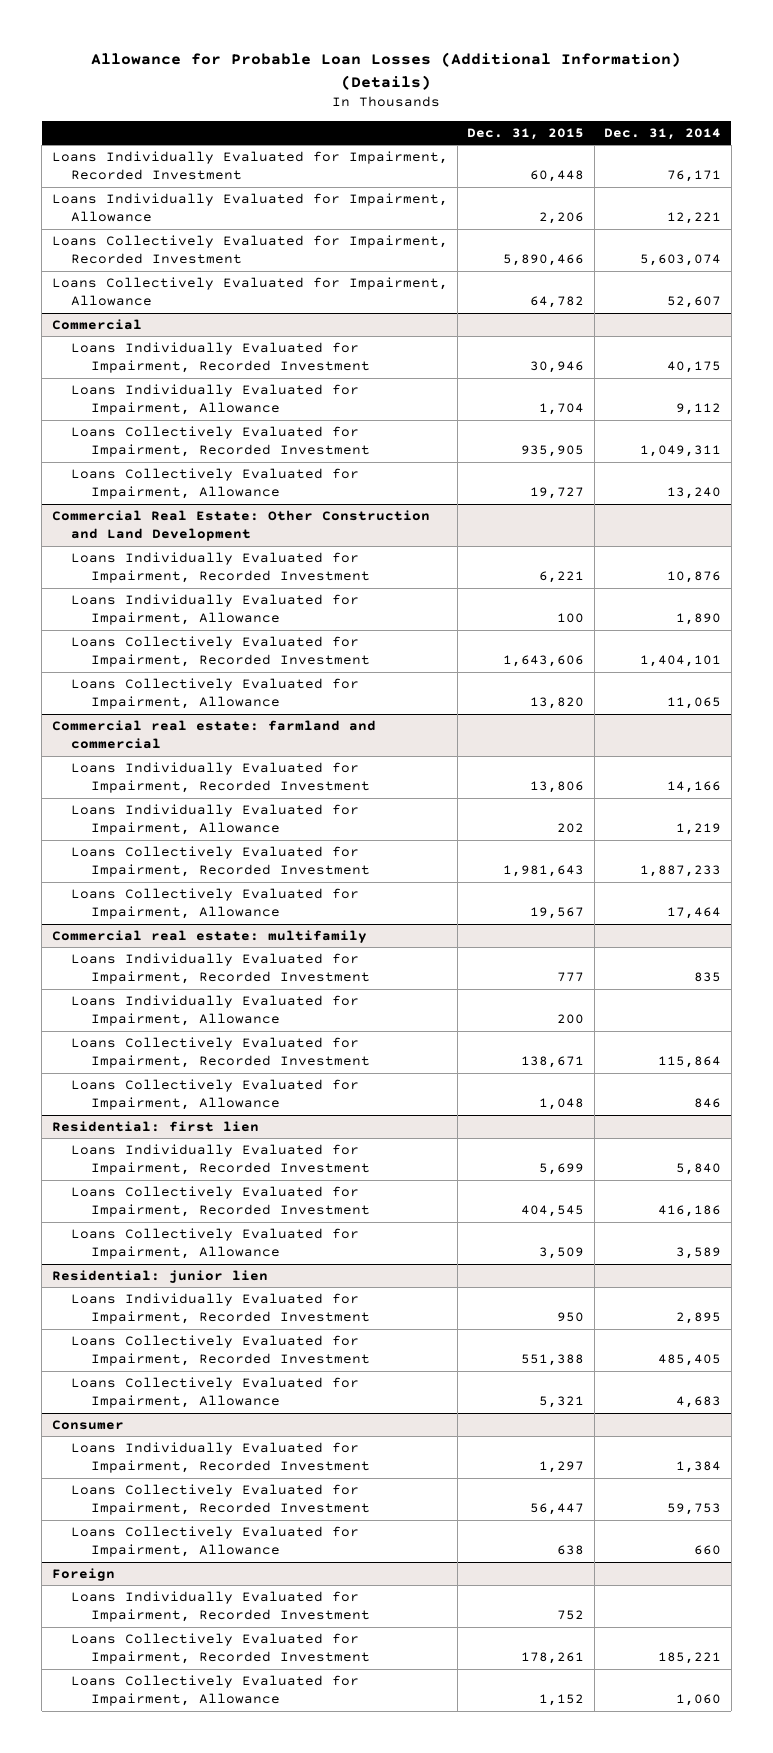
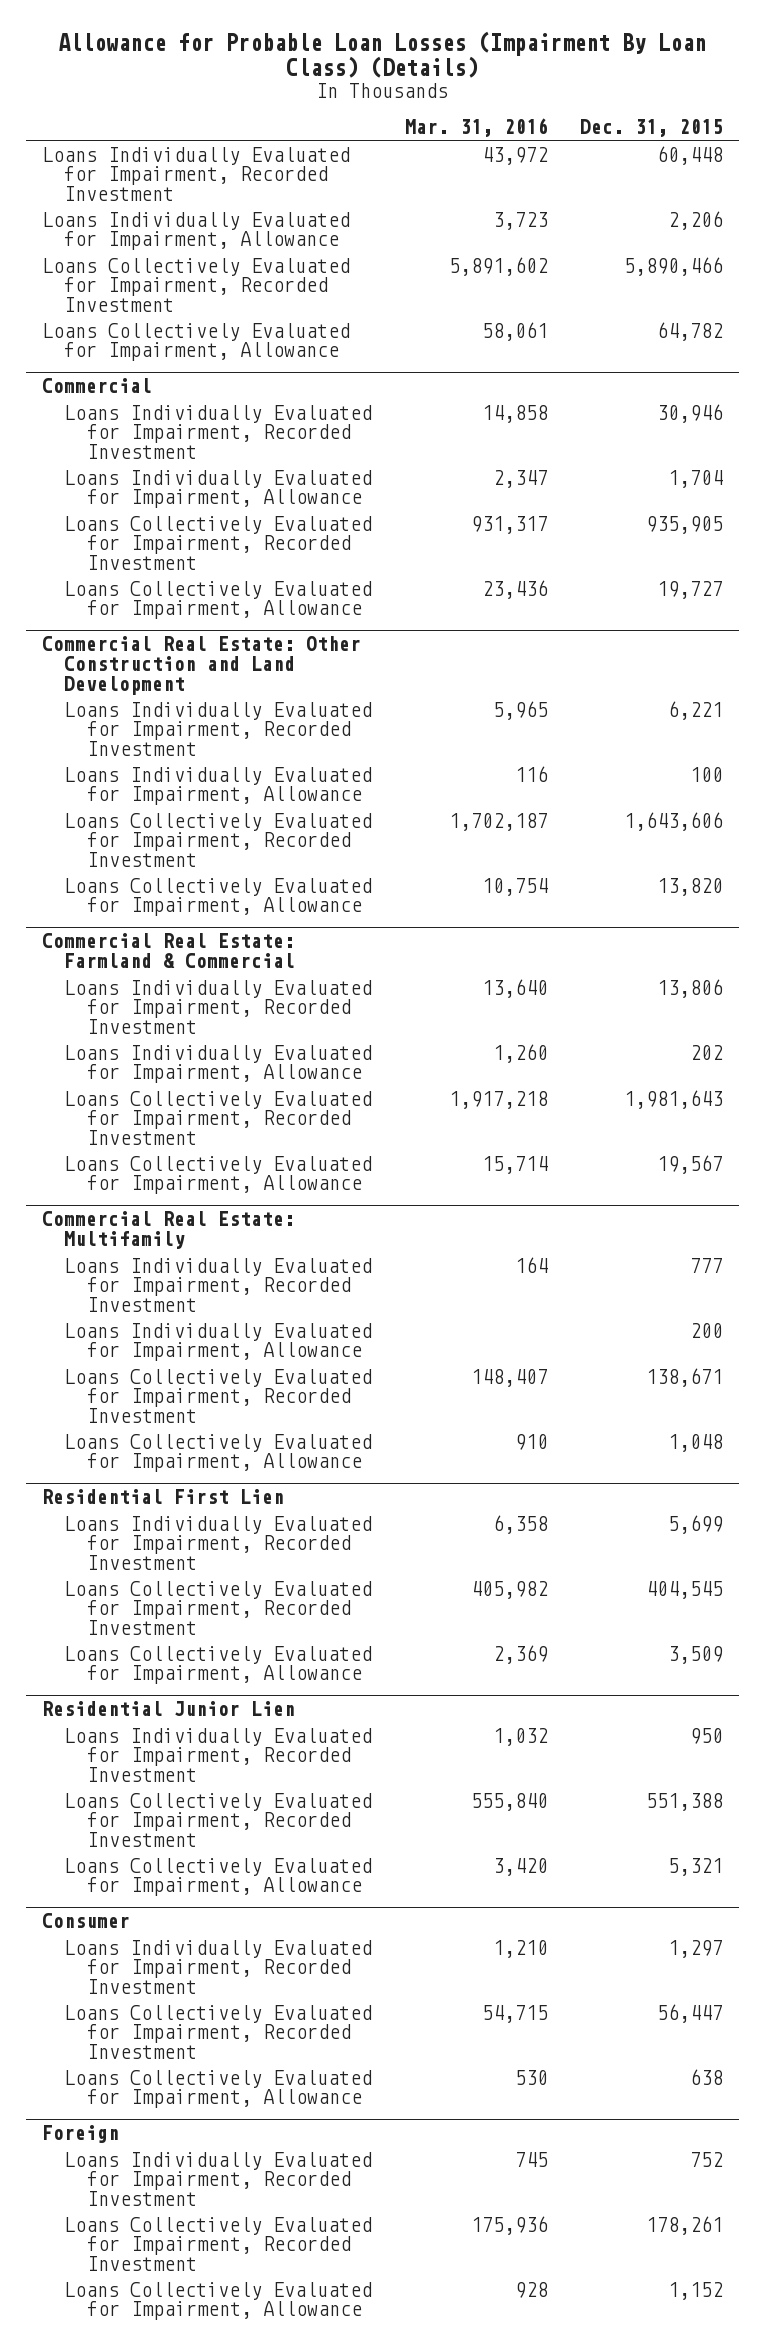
- Allowance for Probable Loan Losses (Additional Information) (Details)
+ Allowance for Probable Loan Losses (Impairment By Loan Class) (Details)
- | Dec. 31, 2015 | Dec. 31, 2014
+ | Mar. 31, 2016 | Dec. 31, 2015
- Commercial real estate: farmland and commercial
+ Commercial Real Estate: Farmland & Commercial
- Commercial real estate: multifamily
+ Commercial Real Estate: Multifamily
- Residential: first lien
+ Residential First Lien
- Residential: junior lien
+ Residential Junior Lien

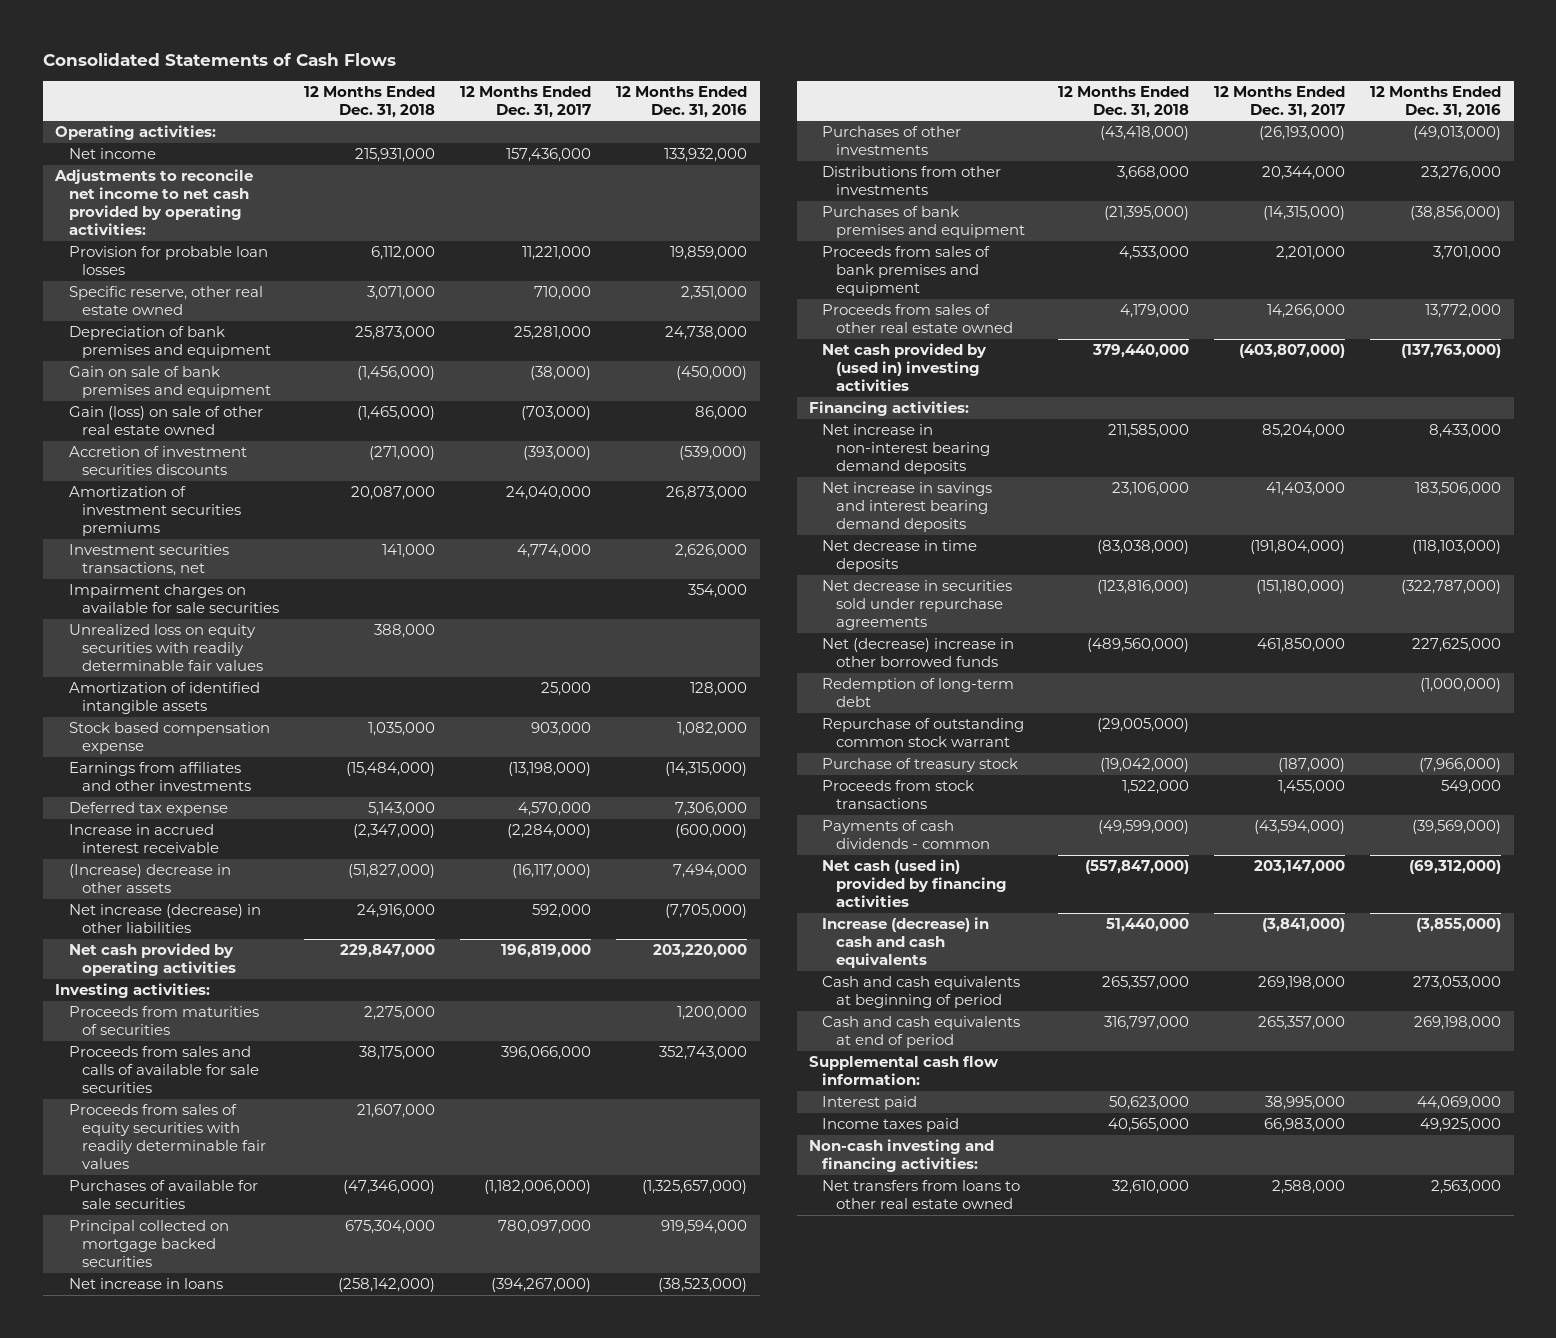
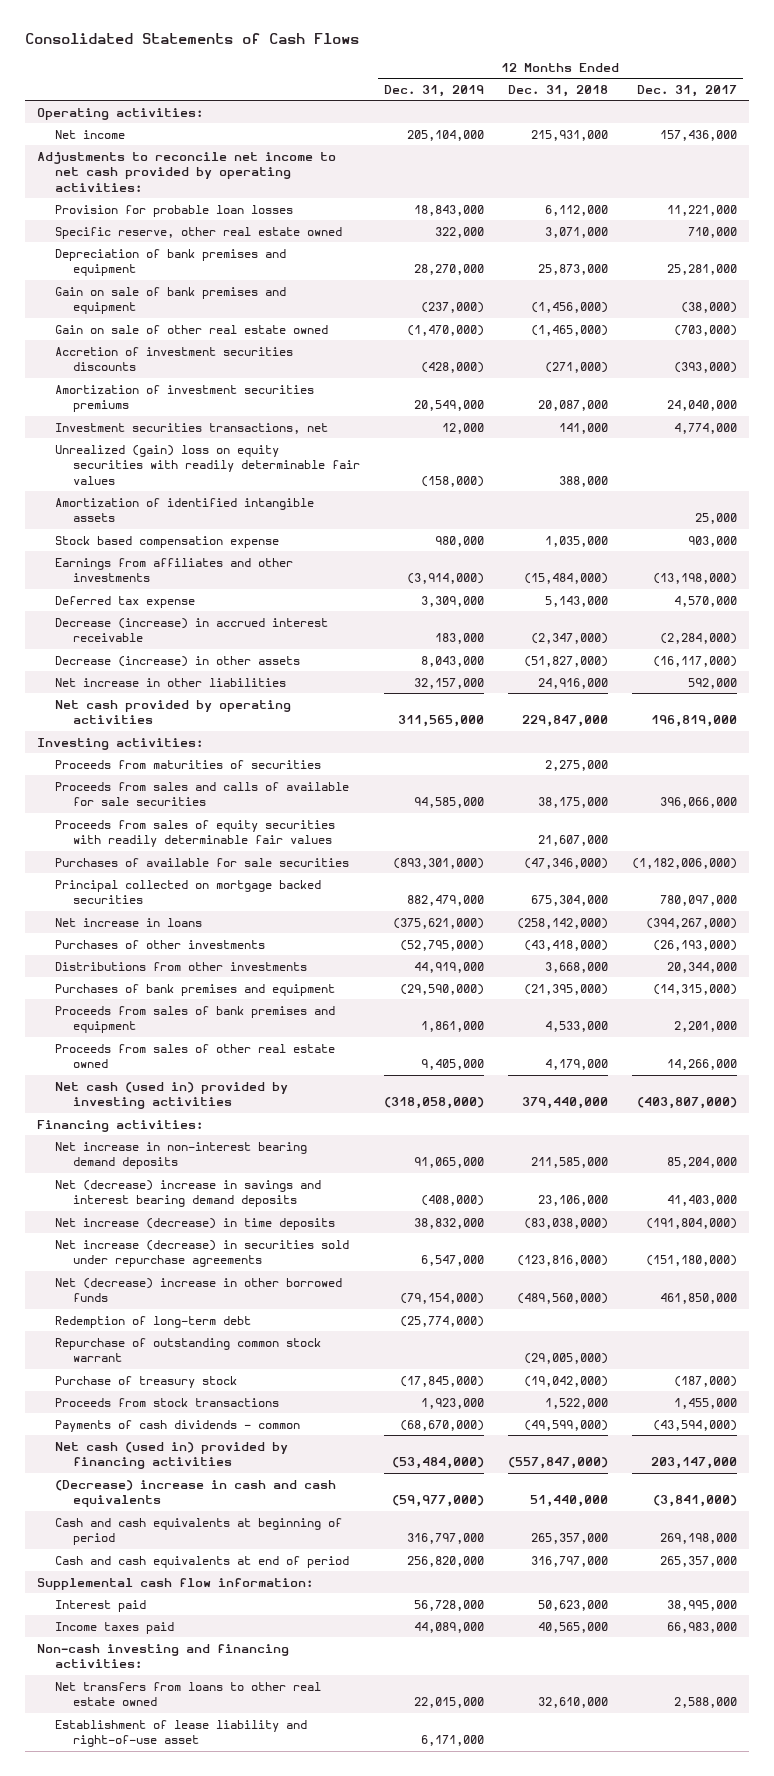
- | 12 Months Ended Dec. 31, 2018 | 12 Months Ended Dec. 31, 2017 | 12 Months Ended Dec. 31, 2016
+ | 12 Months Ended Dec. 31, 2019 | 12 Months Ended Dec. 31, 2018 | 12 Months Ended Dec. 31, 2017
- Gain (loss) on sale of other real estate owned | (1,465,000) | (703,000) | 86,000
+ Gain on sale of other real estate owned | (1,470,000) | (1,465,000) | (703,000)
- Impairment charges on available for sale securities | | | 354,000
- Unrealized loss on equity securities with readily determinable fair values | 388,000 | |
+ Unrealized (gain) loss on equity securities with readily determinable fair values | (158,000) | 388,000 |
- Increase in accrued interest receivable | (2,347,000) | (2,284,000) | (600,000)
- (Increase) decrease in other assets | (51,827,000) | (16,117,000) | 7,494,000
- Net increase (decrease) in other liabilities | 24,916,000 | 592,000 | (7,705,000)
+ Decrease (increase) in accrued interest receivable | 183,000 | (2,347,000) | (2,284,000)
+ Decrease (increase) in other assets | 8,043,000 | (51,827,000) | (16,117,000)
+ Net increase in other liabilities | 32,157,000 | 24,916,000 | 592,000
- Net cash provided by (used in) investing activities | 379,440,000 | (403,807,000) | (137,763,000)
+ Net cash (used in) provided by investing activities | (318,058,000) | 379,440,000 | (403,807,000)
- Net increase in savings and interest bearing demand deposits | 23,106,000 | 41,403,000 | 183,506,000
- Net decrease in time deposits | (83,038,000) | (191,804,000) | (118,103,000)
- Net decrease in securities sold under repurchase agreements | (123,816,000) | (151,180,000) | (322,787,000)
+ Net (decrease) increase in savings and interest bearing demand deposits | (408,000) | 23,106,000 | 41,403,000
+ Net increase (decrease) in time deposits | 38,832,000 | (83,038,000) | (191,804,000)
+ Net increase (decrease) in securities sold under repurchase agreements | 6,547,000 | (123,816,000) | (151,180,000)
- Increase (decrease) in cash and cash equivalents | 51,440,000 | (3,841,000) | (3,855,000)
+ (Decrease) increase in cash and cash equivalents | (59,977,000) | 51,440,000 | (3,841,000)
+ Establishment of lease liability and right-of-use asset | 6,171,000 | |

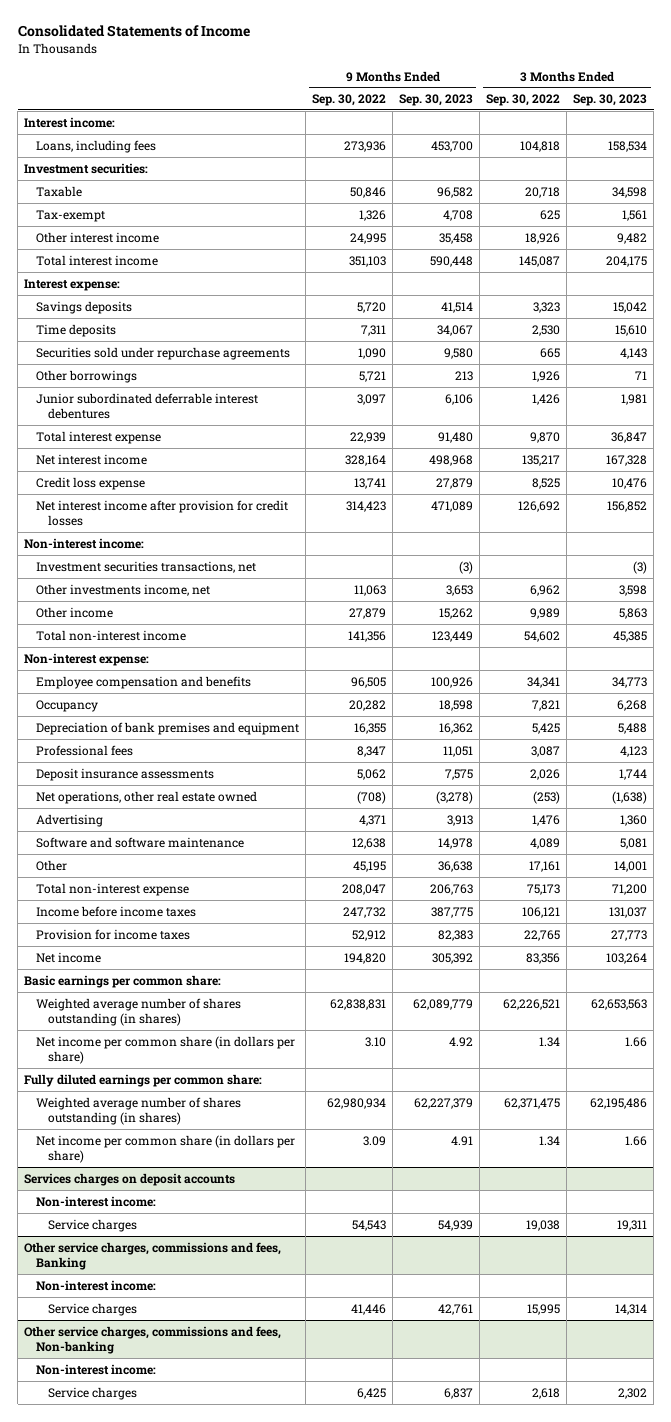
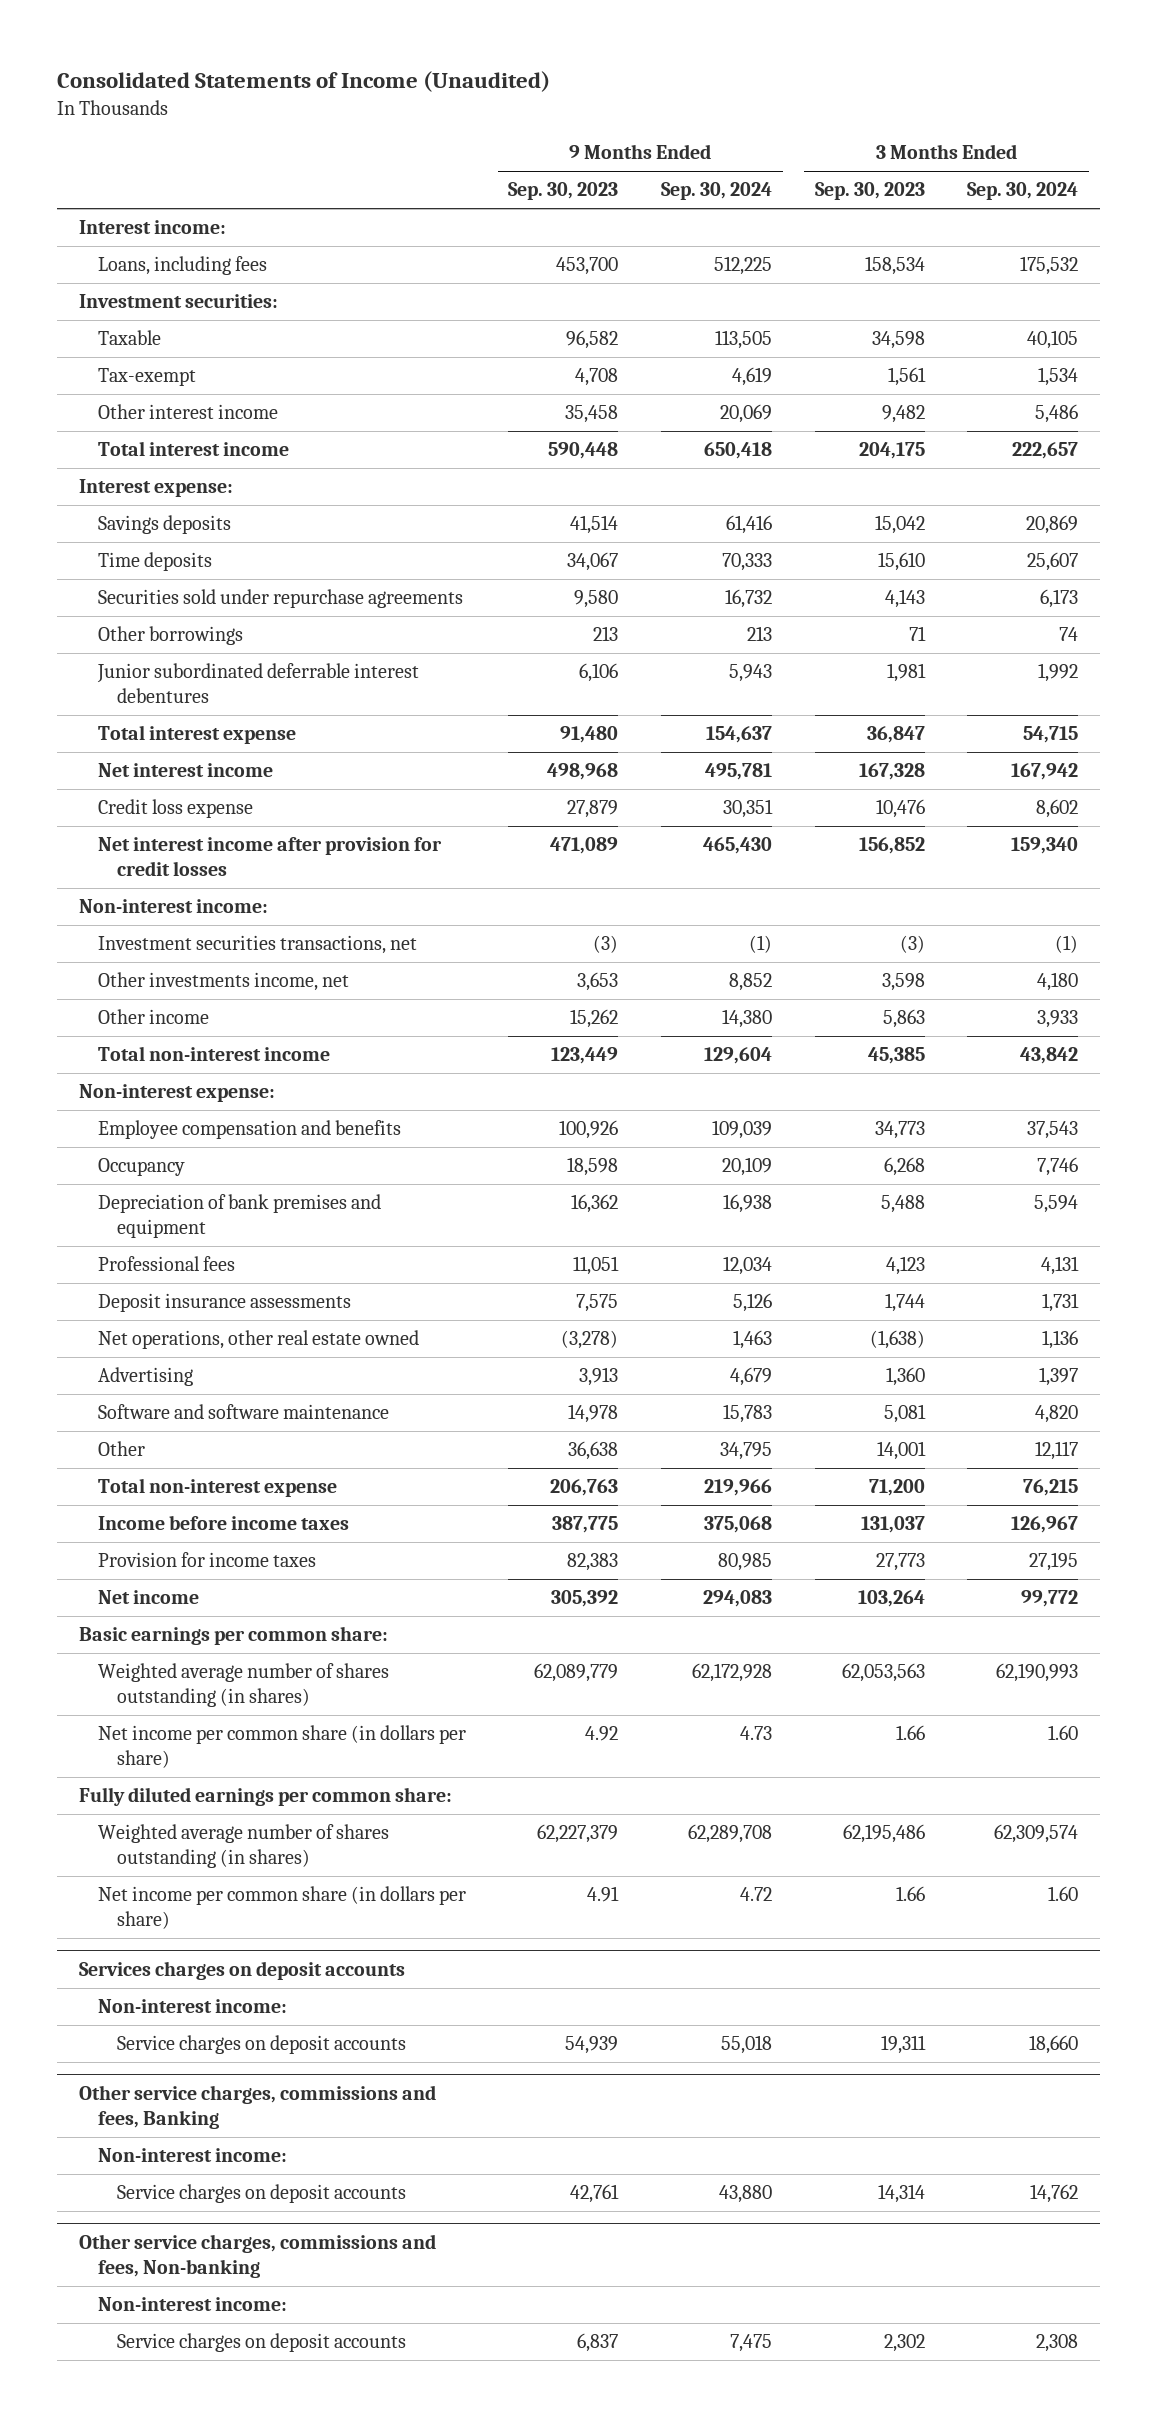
- Consolidated Statements of Income
+ Consolidated Statements of Income (Unaudited)
- | 9 Months Ended Sep. 30, 2022 | 9 Months Ended Sep. 30, 2023 | 3 Months Ended Sep. 30, 2022 | 3 Months Ended Sep. 30, 2023
+ | 9 Months Ended Sep. 30, 2023 | 9 Months Ended Sep. 30, 2024 | 3 Months Ended Sep. 30, 2023 | 3 Months Ended Sep. 30, 2024
- Weighted average number of shares outstanding (in shares) | 62,838,831 | 62,089,779 | 62,226,521 | 62,653,563
+ Weighted average number of shares outstanding (in shares) | 62,089,779 | 62,172,928 | 62,053,563 | 62,190,993
@ Services charges on deposit accounts
- Service charges | 54,543 | 54,939 | 19,038 | 19,311
+ Service charges on deposit accounts | 54,939 | 55,018 | 19,311 | 18,660
@ Other service charges, commissions and fees, Banking
- Service charges | 41,446 | 42,761 | 15,995 | 14,314
+ Service charges on deposit accounts | 42,761 | 43,880 | 14,314 | 14,762
@ Other service charges, commissions and fees, Non-banking
- Service charges | 6,425 | 6,837 | 2,618 | 2,302
+ Service charges on deposit accounts | 6,837 | 7,475 | 2,302 | 2,308

